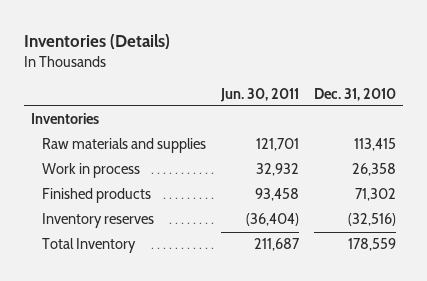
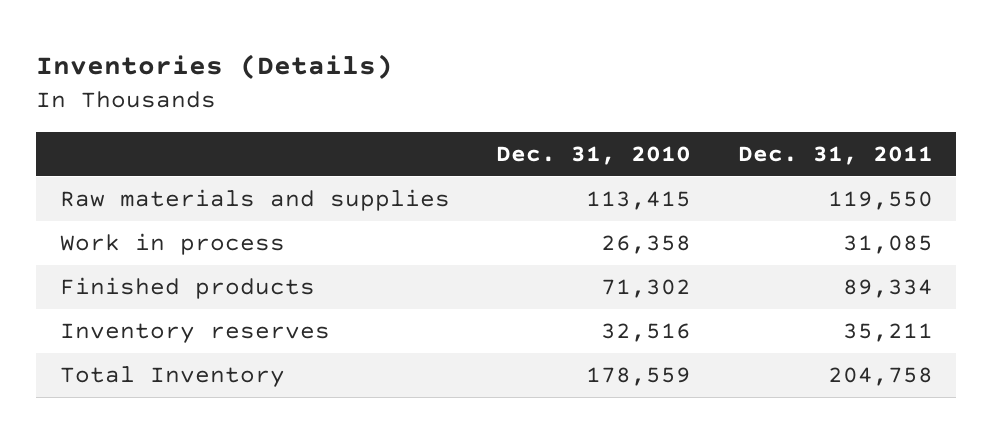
- | Jun. 30, 2011 | Dec. 31, 2010
+ | Dec. 31, 2010 | Dec. 31, 2011
- Inventories
- Inventory reserves | (36,404) | (32,516)
+ Inventory reserves | 32,516 | 35,211

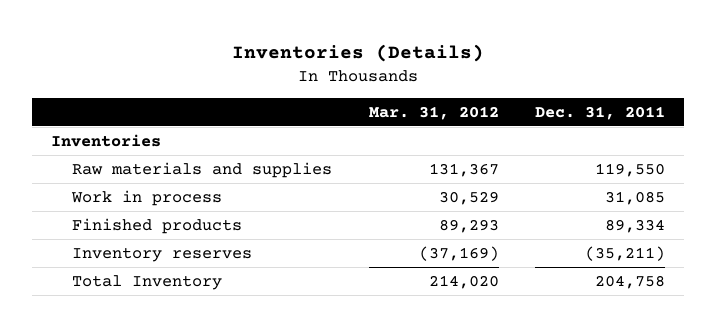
- | Dec. 31, 2010 | Dec. 31, 2011
+ | Mar. 31, 2012 | Dec. 31, 2011
+ Inventories
- Inventory reserves | 32,516 | 35,211
+ Inventory reserves | (37,169) | (35,211)

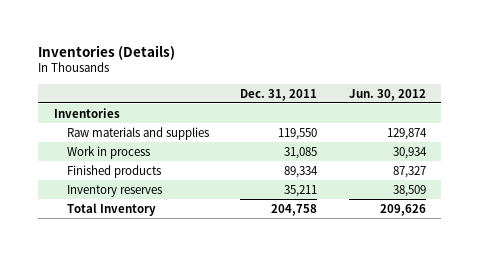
- | Mar. 31, 2012 | Dec. 31, 2011
+ | Dec. 31, 2011 | Jun. 30, 2012
- Inventory reserves | (37,169) | (35,211)
+ Inventory reserves | 35,211 | 38,509

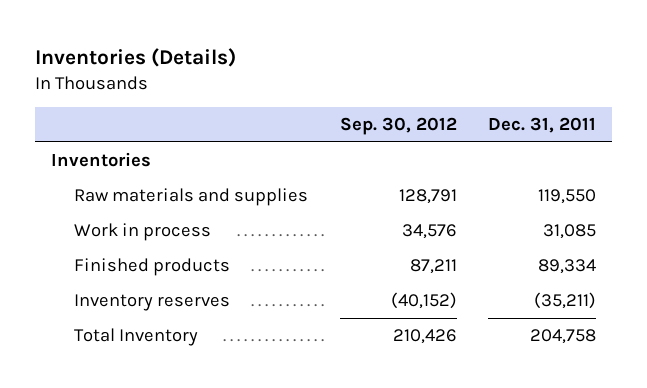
- | Dec. 31, 2011 | Jun. 30, 2012
+ | Sep. 30, 2012 | Dec. 31, 2011
- Inventory reserves | 35,211 | 38,509
+ Inventory reserves | (40,152) | (35,211)

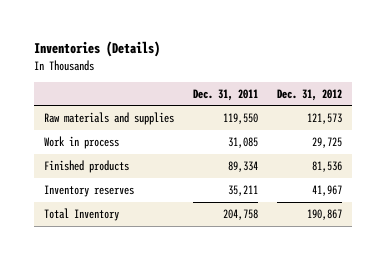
- | Sep. 30, 2012 | Dec. 31, 2011
+ | Dec. 31, 2011 | Dec. 31, 2012
- Inventories
- Inventory reserves | (40,152) | (35,211)
+ Inventory reserves | 35,211 | 41,967

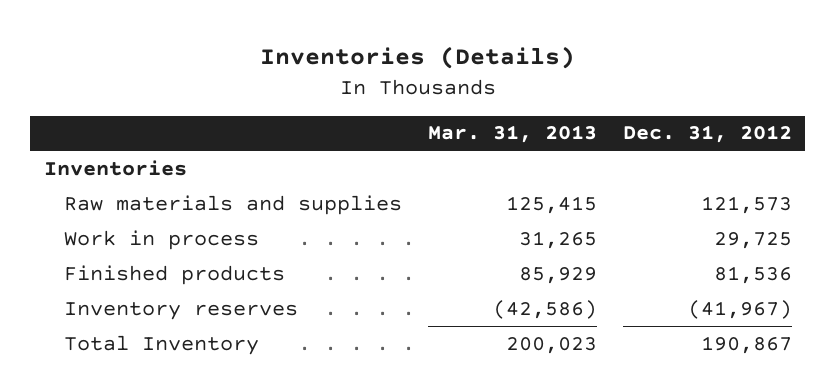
- | Dec. 31, 2011 | Dec. 31, 2012
+ | Mar. 31, 2013 | Dec. 31, 2012
+ Inventories
- Inventory reserves | 35,211 | 41,967
+ Inventory reserves | (42,586) | (41,967)

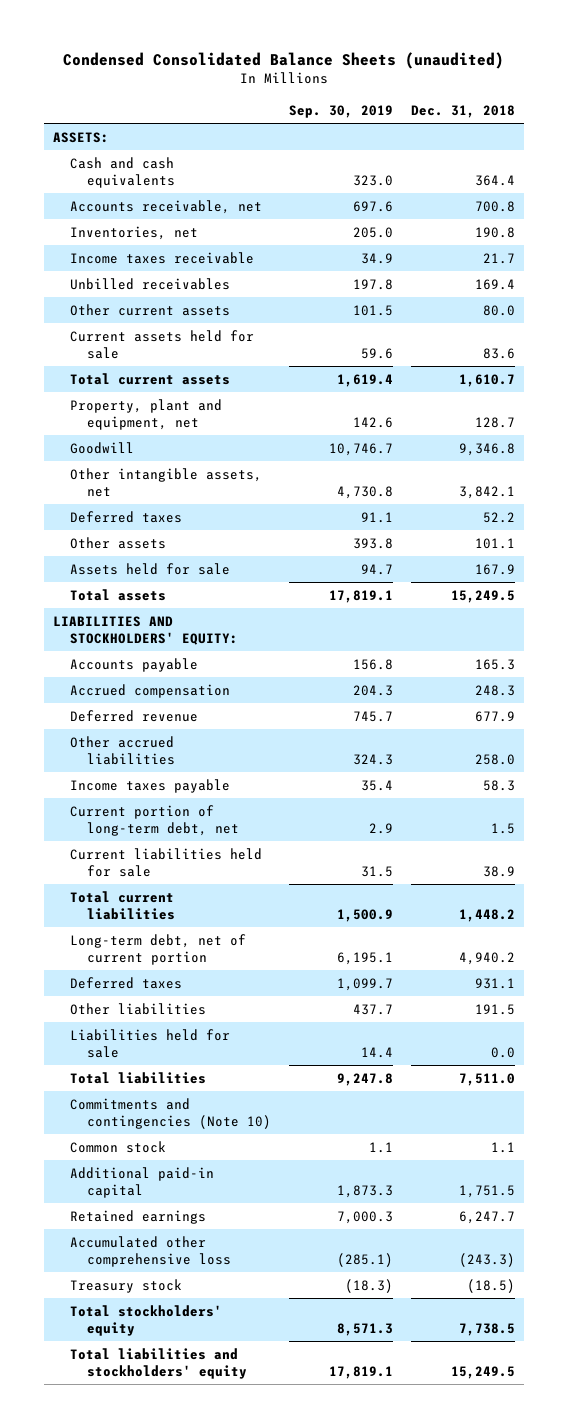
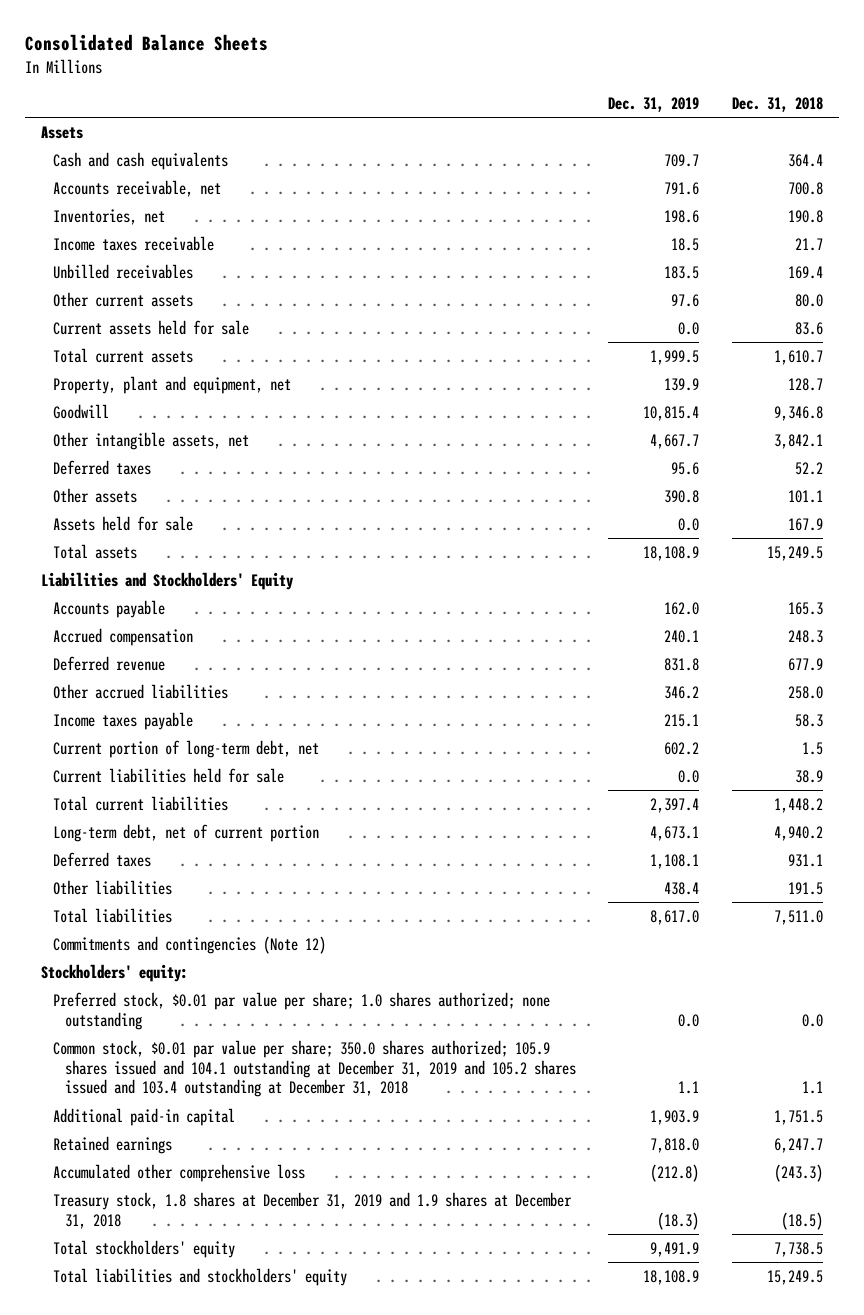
- Condensed Consolidated Balance Sheets (unaudited)
+ Consolidated Balance Sheets
- | Sep. 30, 2019 | Dec. 31, 2018
+ | Dec. 31, 2019 | Dec. 31, 2018
- ASSETS:
+ Assets
- LIABILITIES AND STOCKHOLDERS' EQUITY:
+ Liabilities and Stockholders' Equity
- Liabilities held for sale | 14.4 | 0.0
- Commitments and contingencies (Note 10)
- Common stock | 1.1 | 1.1
+ Commitments and contingencies (Note 12)
+ Stockholders' equity:
+ Preferred stock, $0.01 par value per share; 1.0 shares authorized; none outstanding | 0.0 | 0.0
+ Common stock, $0.01 par value per share; 350.0 shares authorized; 105.9 shares issued and 104.1 outstanding at December 31, 2019 and 105.2 shares issued and 103.4 outstanding at December 31, 2018 | 1.1 | 1.1
- Treasury stock | (18.3) | (18.5)
+ Treasury stock, 1.8 shares at December 31, 2019 and 1.9 shares at December 31, 2018 | (18.3) | (18.5)

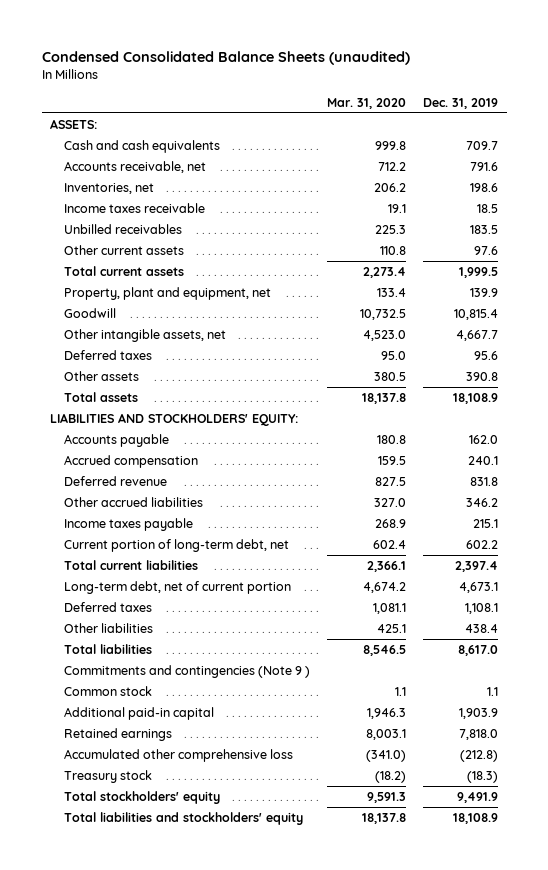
- Consolidated Balance Sheets
+ Condensed Consolidated Balance Sheets (unaudited)
- | Dec. 31, 2019 | Dec. 31, 2018
+ | Mar. 31, 2020 | Dec. 31, 2019
- Assets
+ ASSETS:
- Current assets held for sale | 0.0 | 83.6
- Assets held for sale | 0.0 | 167.9
- Liabilities and Stockholders' Equity
+ LIABILITIES AND STOCKHOLDERS' EQUITY:
- Current liabilities held for sale | 0.0 | 38.9
- Commitments and contingencies (Note 12)
- Stockholders' equity:
- Preferred stock, $0.01 par value per share; 1.0 shares authorized; none outstanding | 0.0 | 0.0
- Common stock, $0.01 par value per share; 350.0 shares authorized; 105.9 shares issued and 104.1 outstanding at December 31, 2019 and 105.2 shares issued and 103.4 outstanding at December 31, 2018 | 1.1 | 1.1
+ Commitments and contingencies (Note 9 )
+ Common stock | 1.1 | 1.1
- Treasury stock, 1.8 shares at December 31, 2019 and 1.9 shares at December 31, 2018 | (18.3) | (18.5)
+ Treasury stock | (18.2) | (18.3)

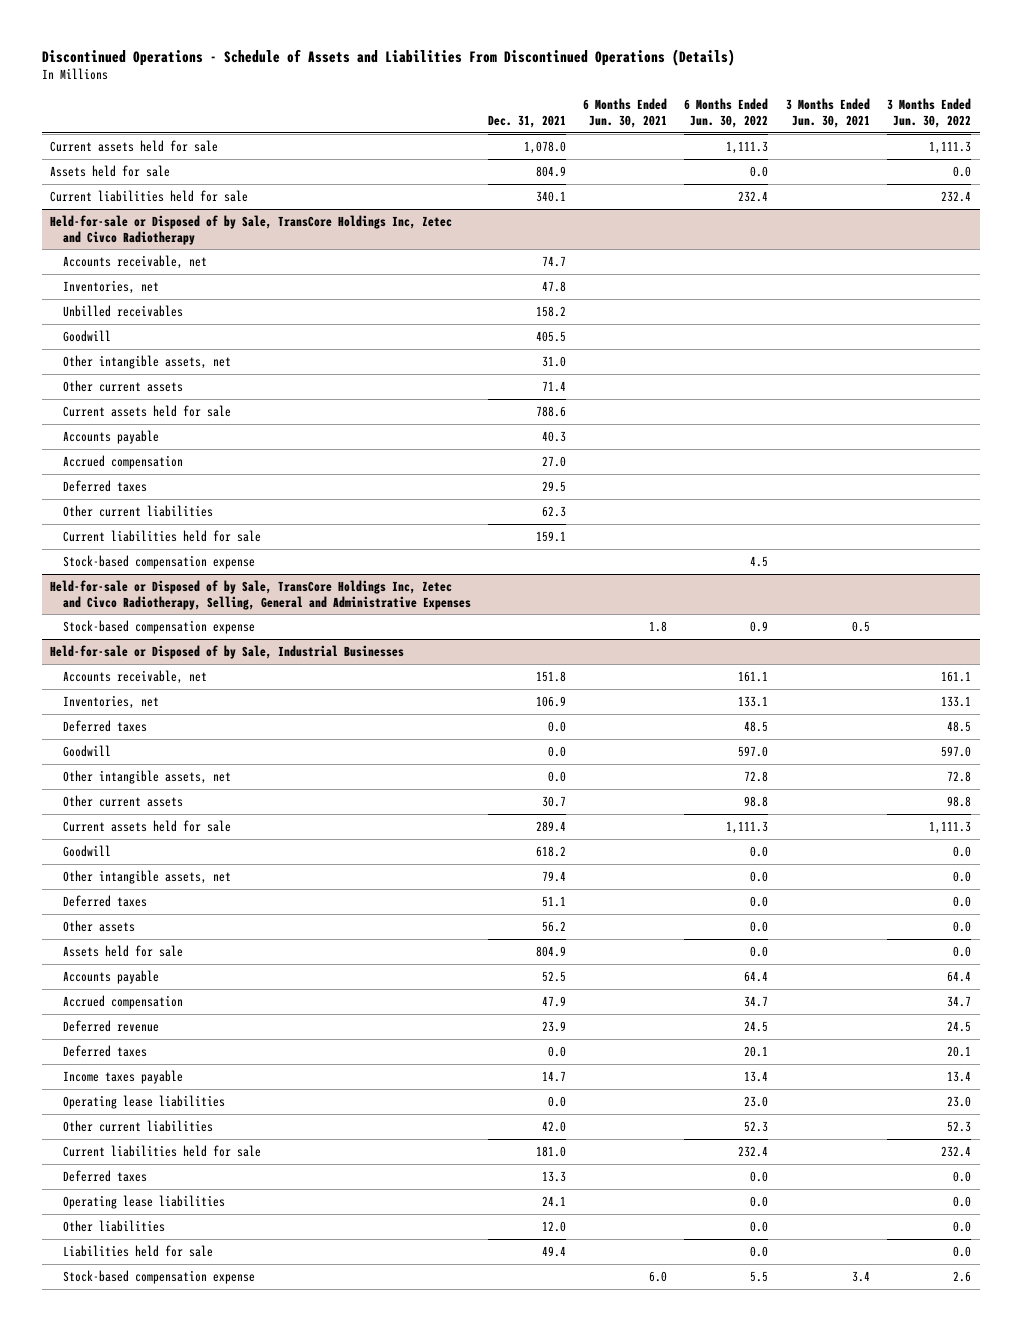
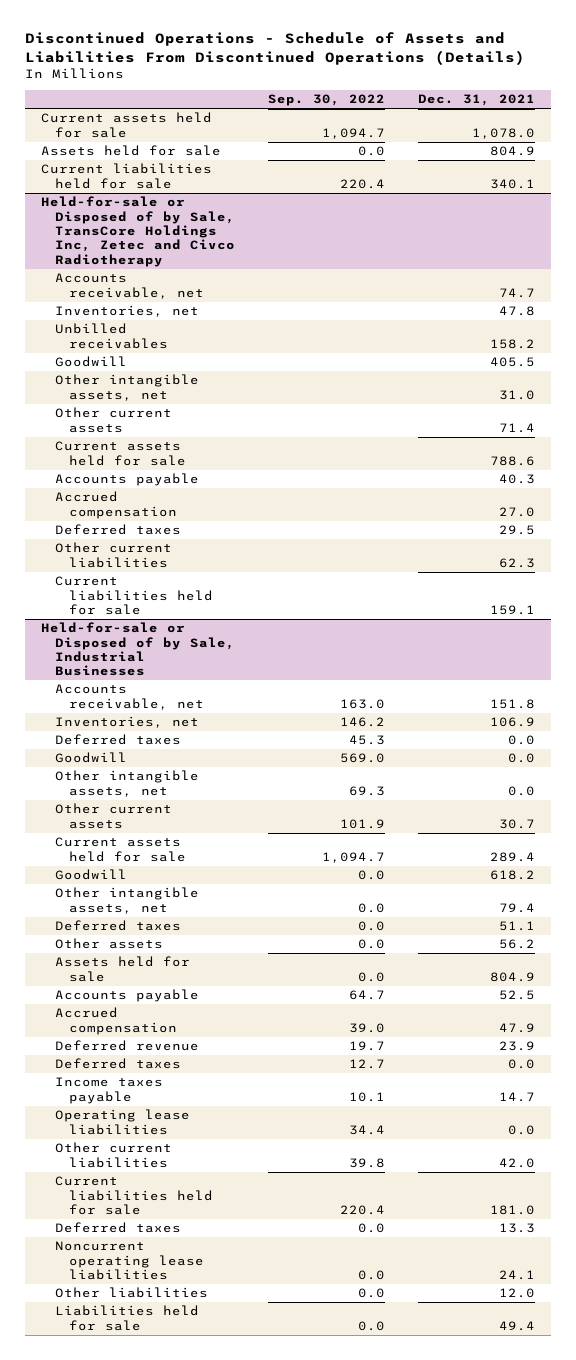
- | Dec. 31, 2021 | 6 Months Ended Jun. 30, 2021 | 6 Months Ended Jun. 30, 2022 | 3 Months Ended Jun. 30, 2021 | 3 Months Ended Jun. 30, 2022
+ | Sep. 30, 2022 | Dec. 31, 2021
@ Held-for-sale or Disposed of by Sale, TransCore Holdings Inc, Zetec and Civco Radiotherapy
- Stock-based compensation expense | | | 4.5 | |
- Held-for-sale or Disposed of by Sale, TransCore Holdings Inc, Zetec and Civco Radiotherapy, Selling, General and Administrative Expenses
- Stock-based compensation expense | | 1.8 | 0.9 | 0.5 |
@ Held-for-sale or Disposed of by Sale, Industrial Businesses
- Operating lease liabilities | 24.1 | | 0.0 | | 0.0
+ Noncurrent operating lease liabilities | 0.0 | 24.1
- Stock-based compensation expense | | 6.0 | 5.5 | 3.4 | 2.6

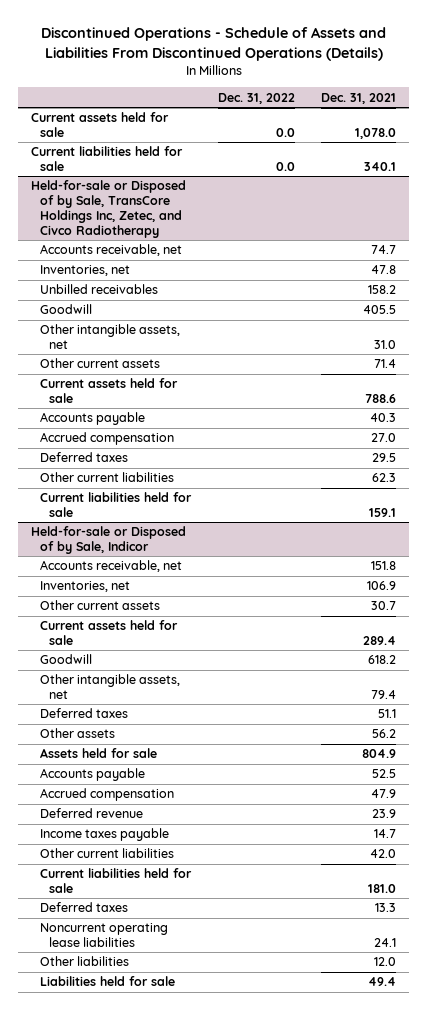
- | Sep. 30, 2022 | Dec. 31, 2021
+ | Dec. 31, 2022 | Dec. 31, 2021
- Assets held for sale | 0.0 | 804.9
- Held-for-sale or Disposed of by Sale, TransCore Holdings Inc, Zetec and Civco Radiotherapy
+ Held-for-sale or Disposed of by Sale, TransCore Holdings Inc, Zetec, and Civco Radiotherapy
- Held-for-sale or Disposed of by Sale, Industrial Businesses
+ Held-for-sale or Disposed of by Sale, Indicor
- Deferred taxes | 45.3 | 0.0
- Goodwill | 569.0 | 0.0
- Other intangible assets, net | 69.3 | 0.0
- Deferred taxes | 12.7 | 0.0
- Operating lease liabilities | 34.4 | 0.0

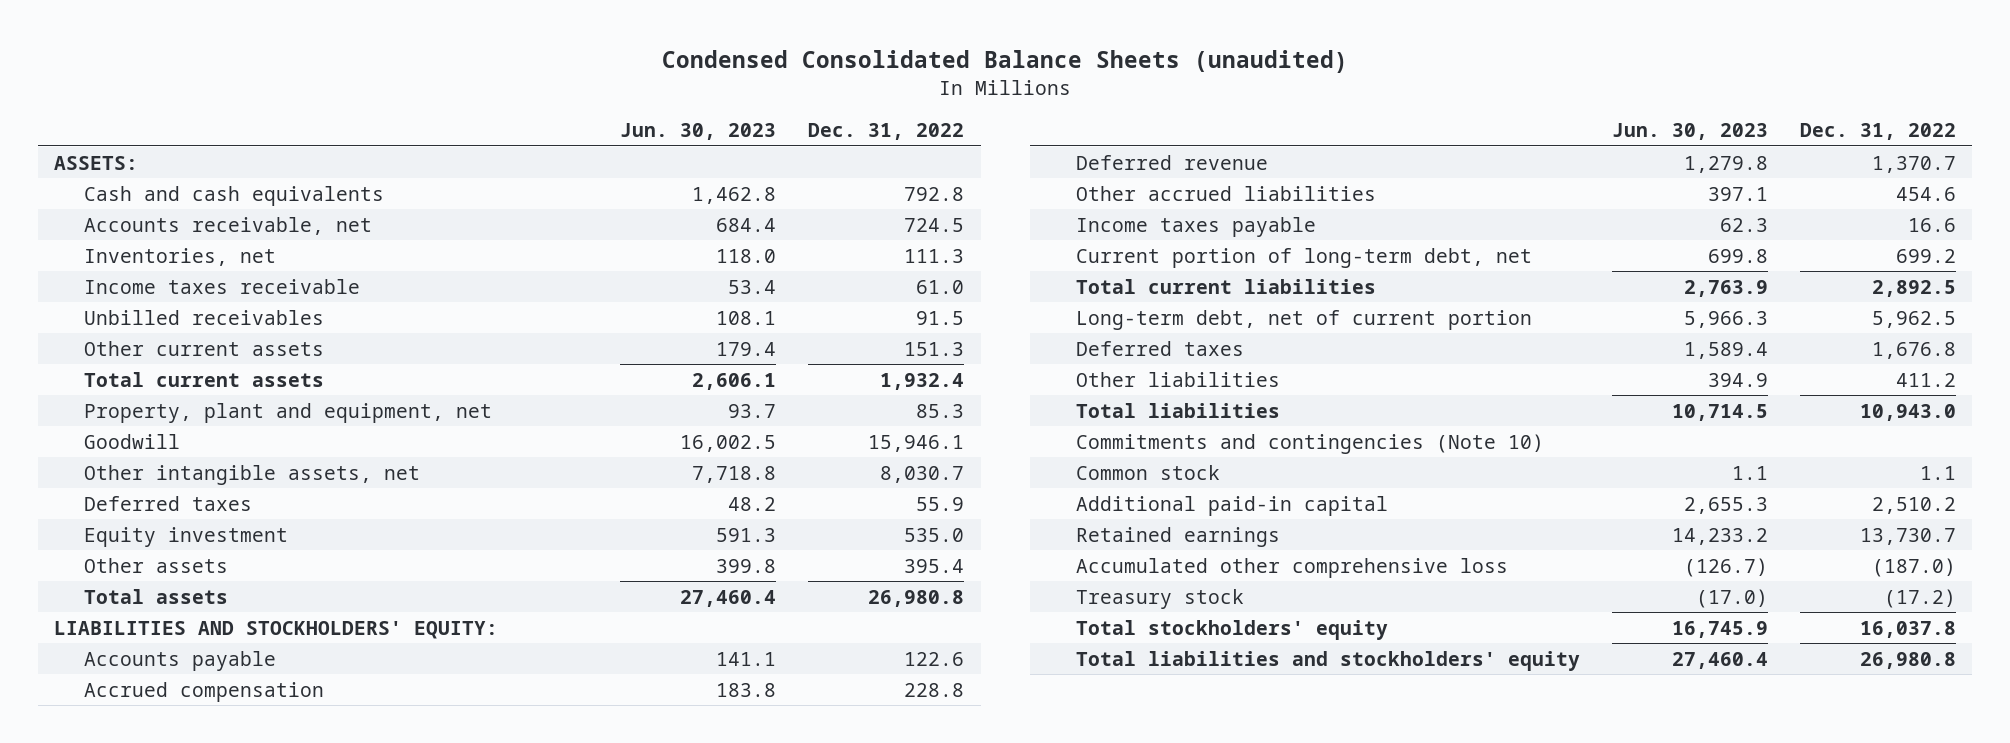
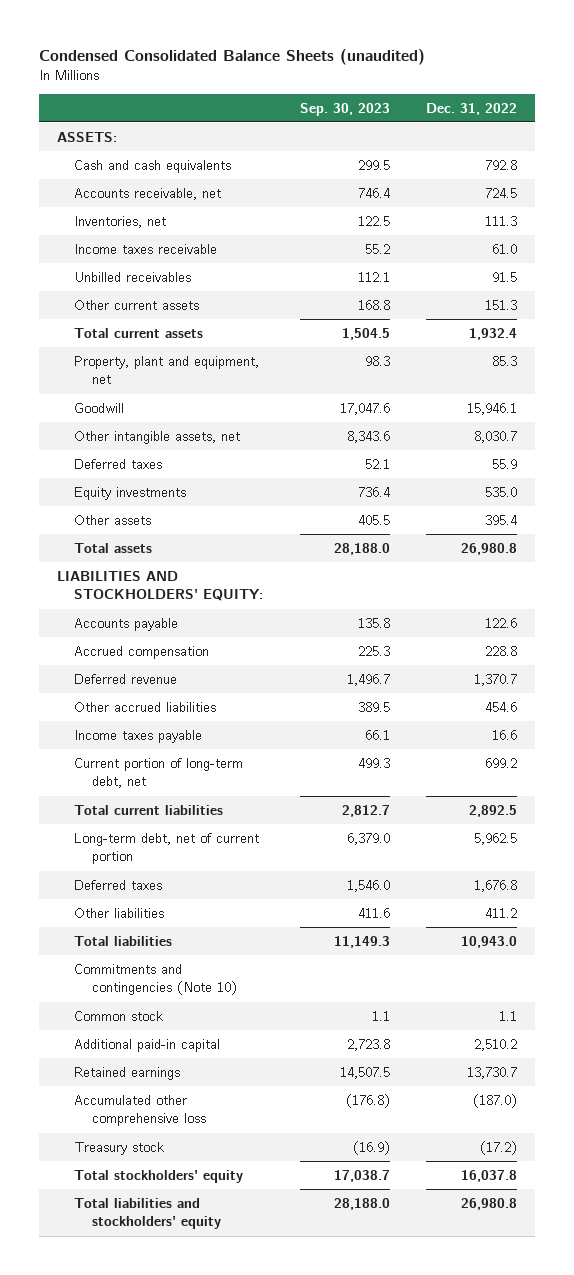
- | Jun. 30, 2023 | Dec. 31, 2022
+ | Sep. 30, 2023 | Dec. 31, 2022
- Equity investment | 591.3 | 535.0
+ Equity investments | 736.4 | 535.0

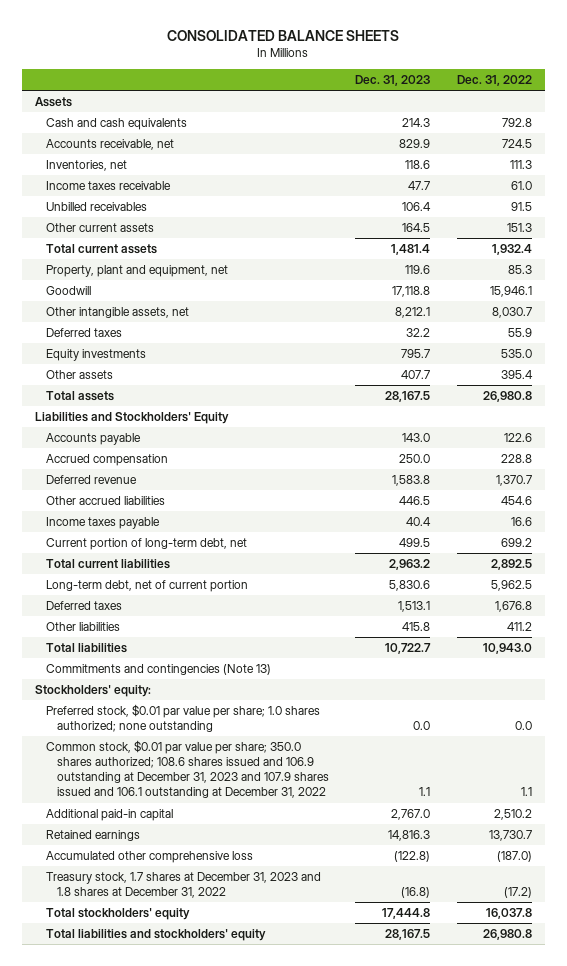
- Condensed Consolidated Balance Sheets (unaudited)
+ CONSOLIDATED BALANCE SHEETS
- | Sep. 30, 2023 | Dec. 31, 2022
+ | Dec. 31, 2023 | Dec. 31, 2022
- ASSETS:
+ Assets
- LIABILITIES AND STOCKHOLDERS' EQUITY:
+ Liabilities and Stockholders' Equity
- Commitments and contingencies (Note 10)
- Common stock | 1.1 | 1.1
+ Commitments and contingencies (Note 13)
+ Stockholders' equity:
+ Preferred stock, $0.01 par value per share; 1.0 shares authorized; none outstanding | 0.0 | 0.0
+ Common stock, $0.01 par value per share; 350.0 shares authorized; 108.6 shares issued and 106.9 outstanding at December 31, 2023 and 107.9 shares issued and 106.1 outstanding at December 31, 2022 | 1.1 | 1.1
- Treasury stock | (16.9) | (17.2)
+ Treasury stock, 1.7 shares at December 31, 2023 and 1.8 shares at December 31, 2022 | (16.8) | (17.2)

